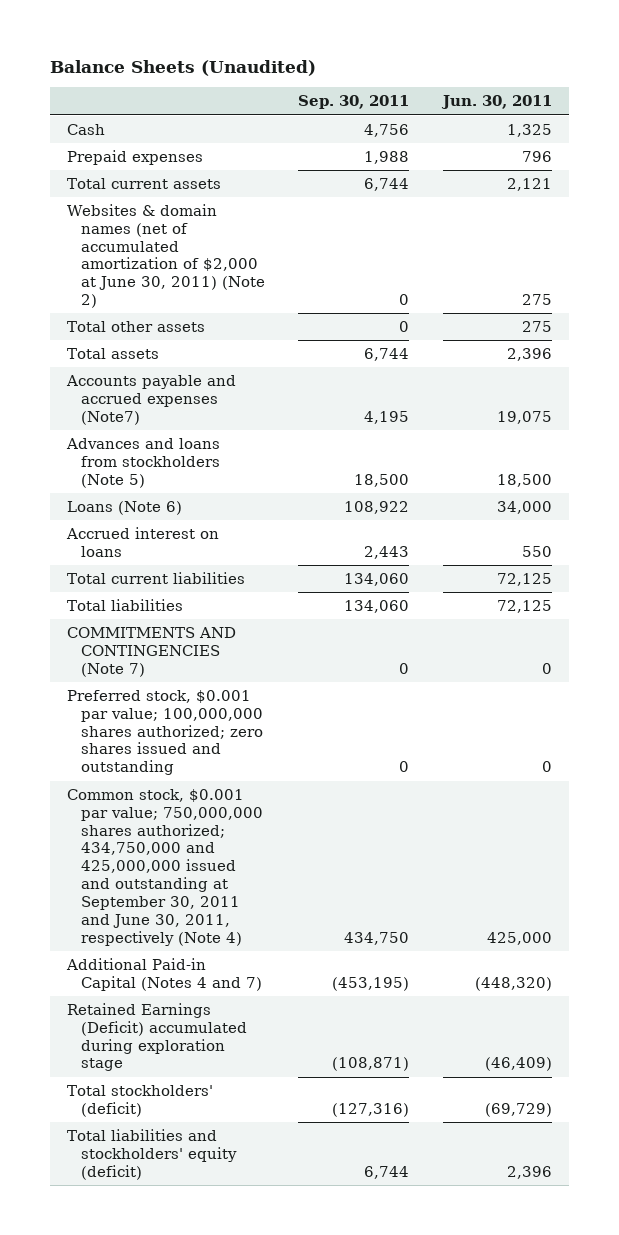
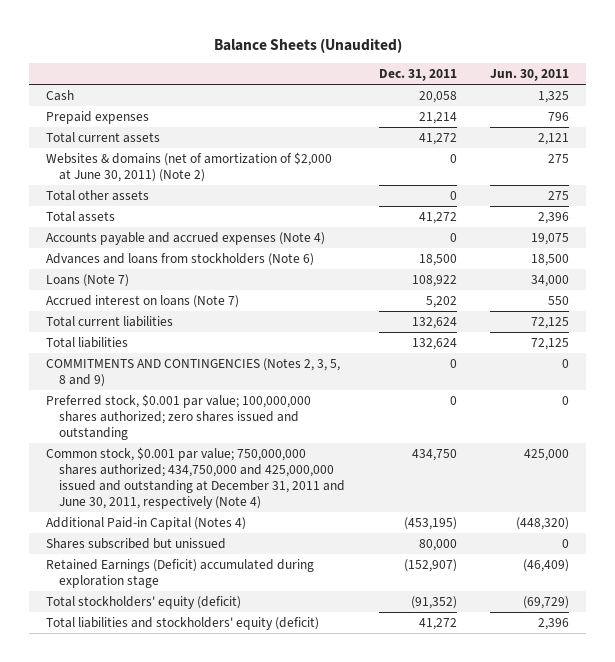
- | Sep. 30, 2011 | Jun. 30, 2011
+ | Dec. 31, 2011 | Jun. 30, 2011
- Websites & domain names (net of accumulated amortization of $2,000 at June 30, 2011) (Note 2) | 0 | 275
+ Websites & domains (net of amortization of $2,000 at June 30, 2011) (Note 2) | 0 | 275
- Accounts payable and accrued expenses (Note7) | 4,195 | 19,075
- Advances and loans from stockholders (Note 5) | 18,500 | 18,500
- Loans (Note 6) | 108,922 | 34,000
- Accrued interest on loans | 2,443 | 550
+ Accounts payable and accrued expenses (Note 4) | 0 | 19,075
+ Advances and loans from stockholders (Note 6) | 18,500 | 18,500
+ Loans (Note 7) | 108,922 | 34,000
+ Accrued interest on loans (Note 7) | 5,202 | 550
- COMMITMENTS AND CONTINGENCIES (Note 7) | 0 | 0
+ COMMITMENTS AND CONTINGENCIES (Notes 2, 3, 5, 8 and 9) | 0 | 0
- Common stock, $0.001 par value; 750,000,000 shares authorized; 434,750,000 and 425,000,000 issued and outstanding at September 30, 2011 and June 30, 2011, respectively (Note 4) | 434,750 | 425,000
- Additional Paid-in Capital (Notes 4 and 7) | (453,195) | (448,320)
+ Common stock, $0.001 par value; 750,000,000 shares authorized; 434,750,000 and 425,000,000 issued and outstanding at December 31, 2011 and June 30, 2011, respectively (Note 4) | 434,750 | 425,000
+ Additional Paid-in Capital (Notes 4) | (453,195) | (448,320)
+ Shares subscribed but unissued | 80,000 | 0
- Total stockholders' (deficit) | (127,316) | (69,729)
+ Total stockholders' equity (deficit) | (91,352) | (69,729)

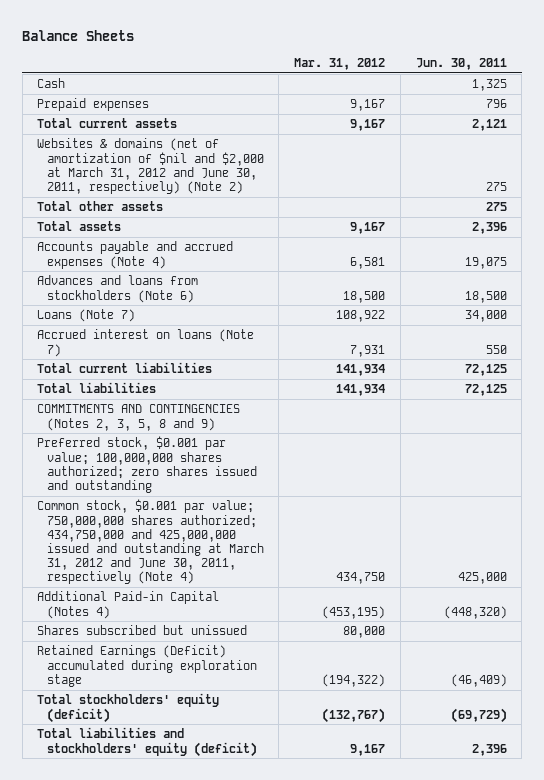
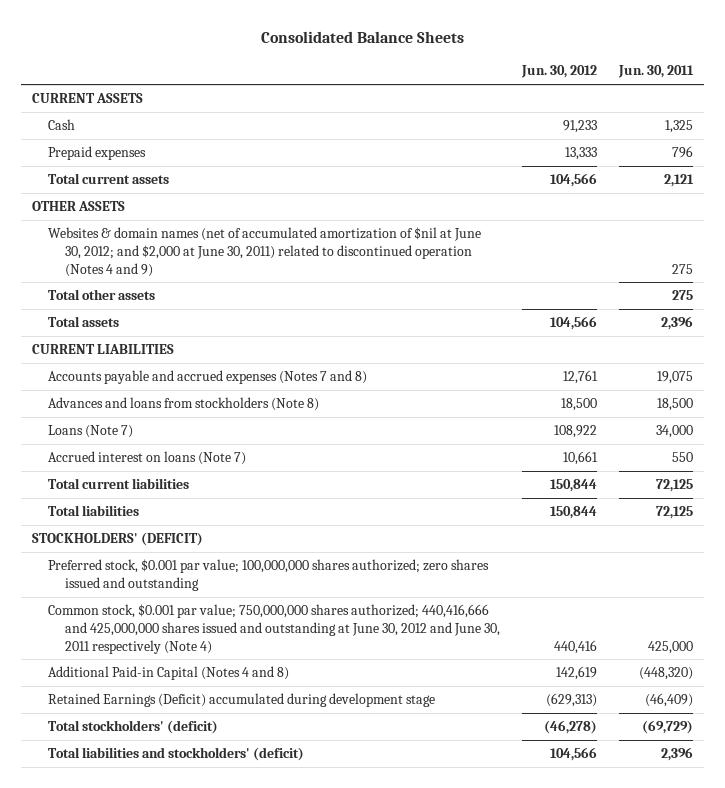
- Balance Sheets
+ Consolidated Balance Sheets
- | Mar. 31, 2012 | Jun. 30, 2011
+ | Jun. 30, 2012 | Jun. 30, 2011
+ CURRENT ASSETS
- Websites & domains (net of amortization of $nil and $2,000 at March 31, 2012 and June 30, 2011, respectively) (Note 2) | | 275
+ OTHER ASSETS
+ Websites & domain names (net of accumulated amortization of $nil at June 30, 2012; and $2,000 at June 30, 2011) related to discontinued operation (Notes 4 and 9) | | 275
- Accounts payable and accrued expenses (Note 4) | 6,581 | 19,075
- Advances and loans from stockholders (Note 6) | 18,500 | 18,500
+ CURRENT LIABILITIES
+ Accounts payable and accrued expenses (Notes 7 and 8) | 12,761 | 19,075
+ Advances and loans from stockholders (Note 8) | 18,500 | 18,500
- COMMITMENTS AND CONTINGENCIES (Notes 2, 3, 5, 8 and 9)
+ STOCKHOLDERS' (DEFICIT)
- Common stock, $0.001 par value; 750,000,000 shares authorized; 434,750,000 and 425,000,000 issued and outstanding at March 31, 2012 and June 30, 2011, respectively (Note 4) | 434,750 | 425,000
- Additional Paid-in Capital (Notes 4) | (453,195) | (448,320)
- Shares subscribed but unissued | 80,000 |
- Retained Earnings (Deficit) accumulated during exploration stage | (194,322) | (46,409)
- Total stockholders' equity (deficit) | (132,767) | (69,729)
- Total liabilities and stockholders' equity (deficit) | 9,167 | 2,396
+ Common stock, $0.001 par value; 750,000,000 shares authorized; 440,416,666 and 425,000,000 shares issued and outstanding at June 30, 2012 and June 30, 2011 respectively (Note 4) | 440,416 | 425,000
+ Additional Paid-in Capital (Notes 4 and 8) | 142,619 | (448,320)
+ Retained Earnings (Deficit) accumulated during development stage | (629,313) | (46,409)
+ Total stockholders' (deficit) | (46,278) | (69,729)
+ Total liabilities and stockholders' (deficit) | 104,566 | 2,396

